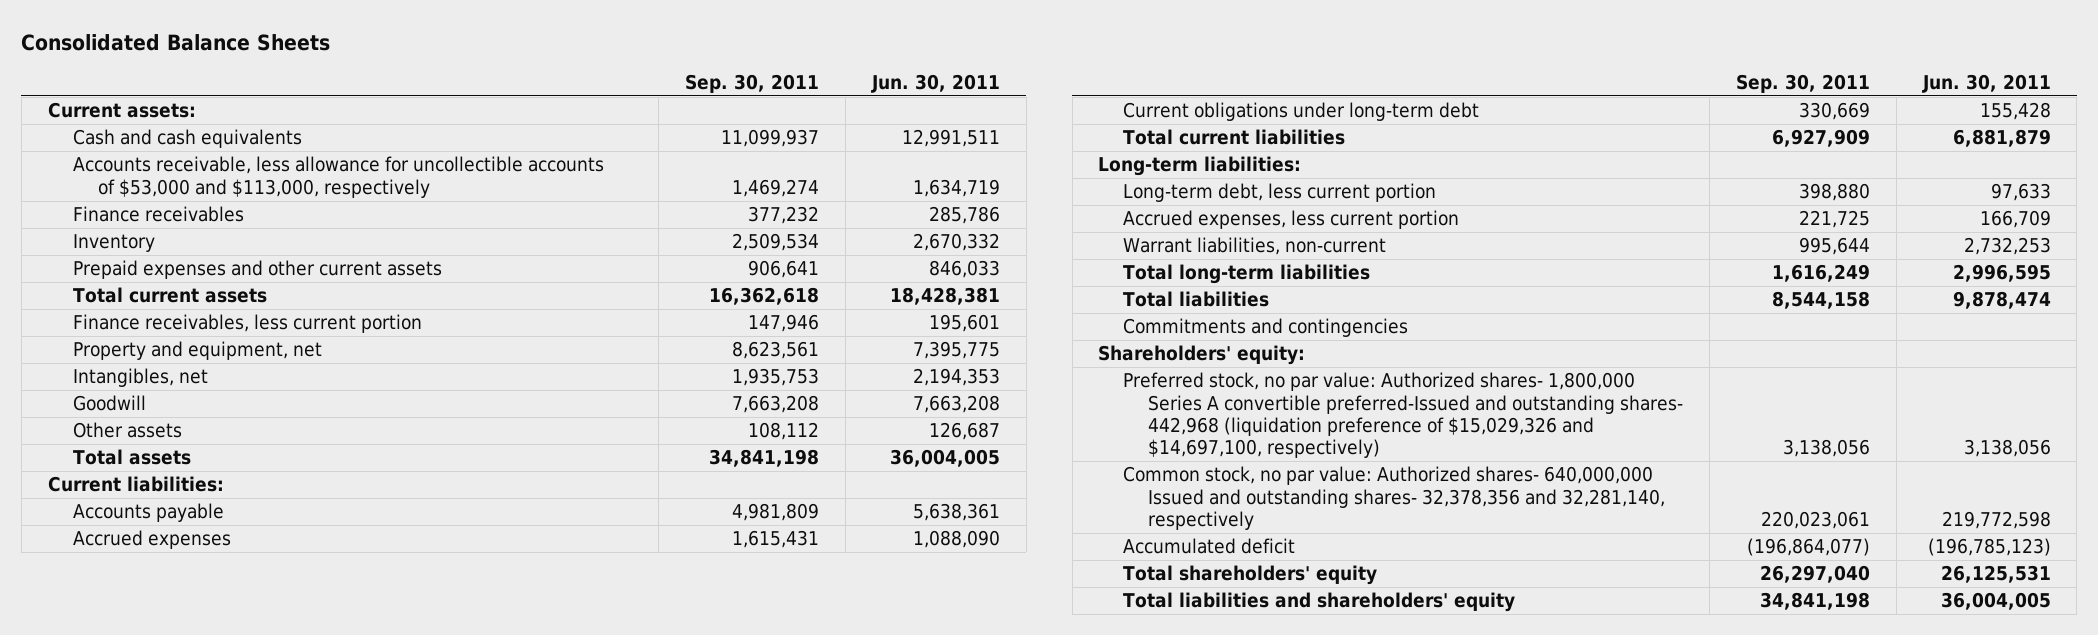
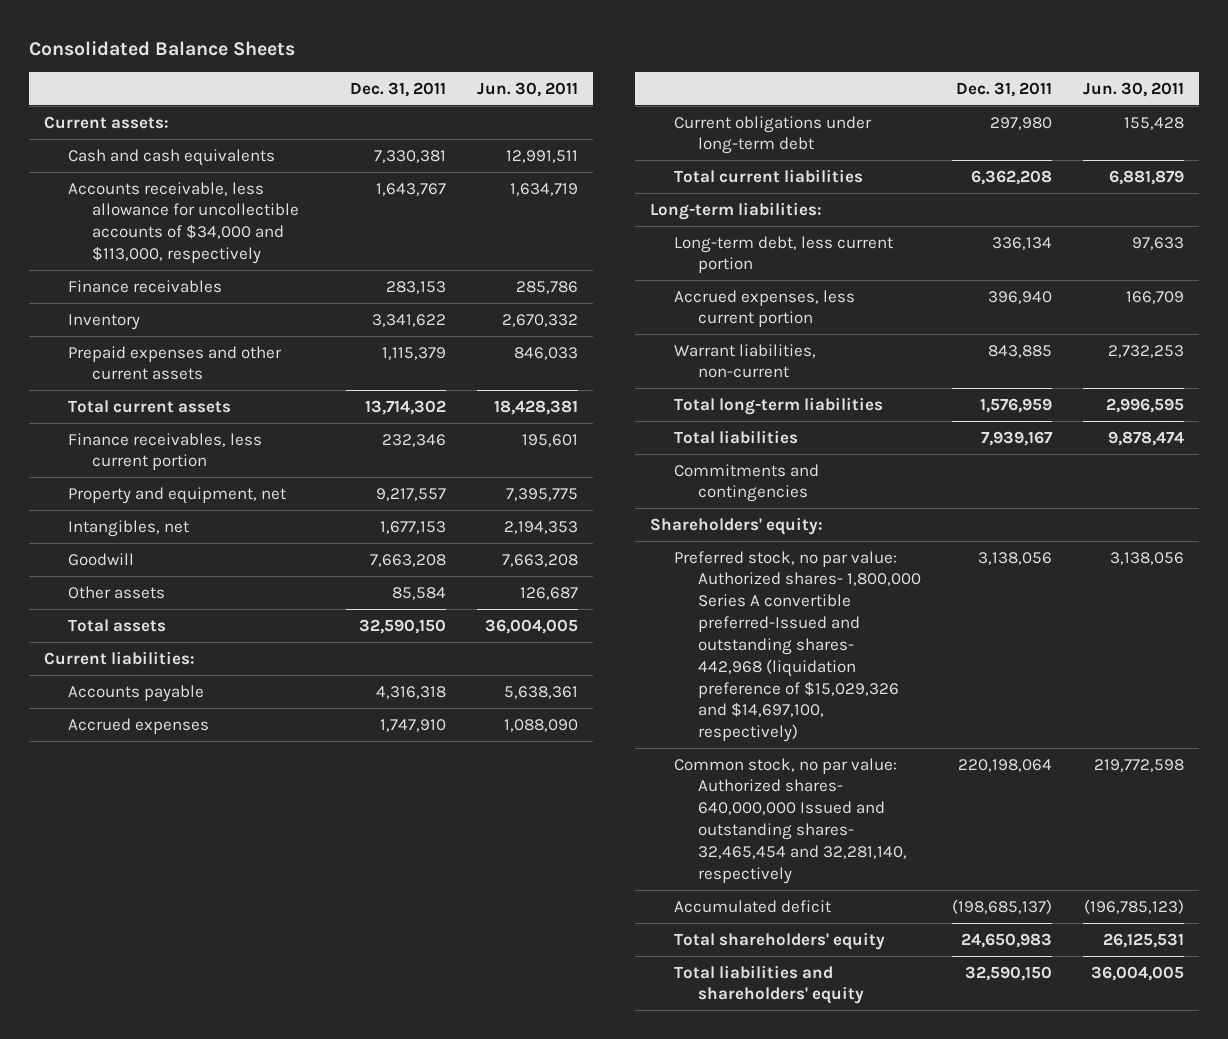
- | Sep. 30, 2011 | Jun. 30, 2011
+ | Dec. 31, 2011 | Jun. 30, 2011
- Accounts receivable, less allowance for uncollectible accounts of $53,000 and $113,000, respectively | 1,469,274 | 1,634,719
+ Accounts receivable, less allowance for uncollectible accounts of $34,000 and $113,000, respectively | 1,643,767 | 1,634,719
- Common stock, no par value: Authorized shares- 640,000,000 Issued and outstanding shares- 32,378,356 and 32,281,140, respectively | 220,023,061 | 219,772,598
+ Common stock, no par value: Authorized shares- 640,000,000 Issued and outstanding shares- 32,465,454 and 32,281,140, respectively | 220,198,064 | 219,772,598

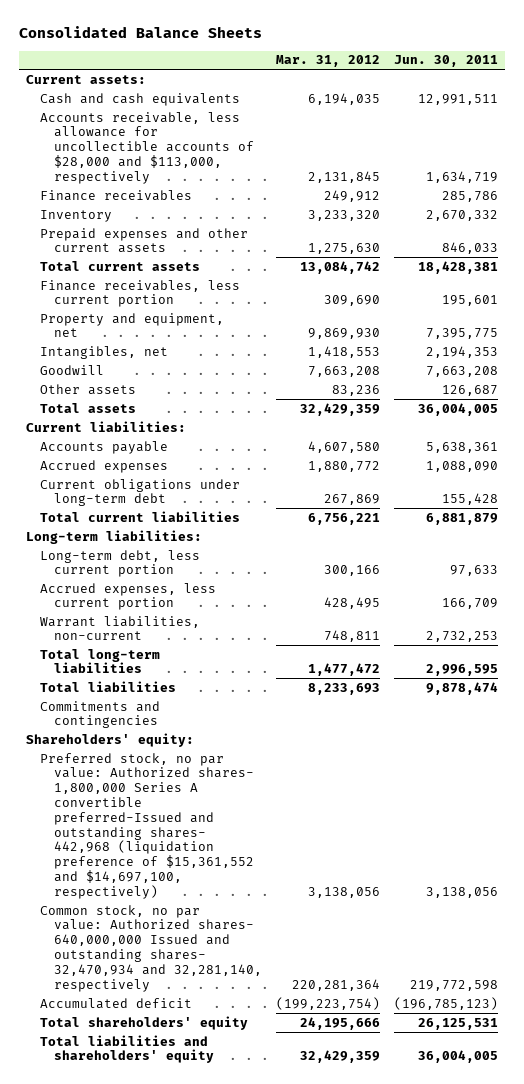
- | Dec. 31, 2011 | Jun. 30, 2011
+ | Mar. 31, 2012 | Jun. 30, 2011
- Accounts receivable, less allowance for uncollectible accounts of $34,000 and $113,000, respectively | 1,643,767 | 1,634,719
+ Accounts receivable, less allowance for uncollectible accounts of $28,000 and $113,000, respectively | 2,131,845 | 1,634,719
- Preferred stock, no par value: Authorized shares- 1,800,000 Series A convertible preferred-Issued and outstanding shares- 442,968 (liquidation preference of $15,029,326 and $14,697,100, respectively) | 3,138,056 | 3,138,056
- Common stock, no par value: Authorized shares- 640,000,000 Issued and outstanding shares- 32,465,454 and 32,281,140, respectively | 220,198,064 | 219,772,598
+ Preferred stock, no par value: Authorized shares- 1,800,000 Series A convertible preferred-Issued and outstanding shares- 442,968 (liquidation preference of $15,361,552 and $14,697,100, respectively) | 3,138,056 | 3,138,056
+ Common stock, no par value: Authorized shares- 640,000,000 Issued and outstanding shares- 32,470,934 and 32,281,140, respectively | 220,281,364 | 219,772,598

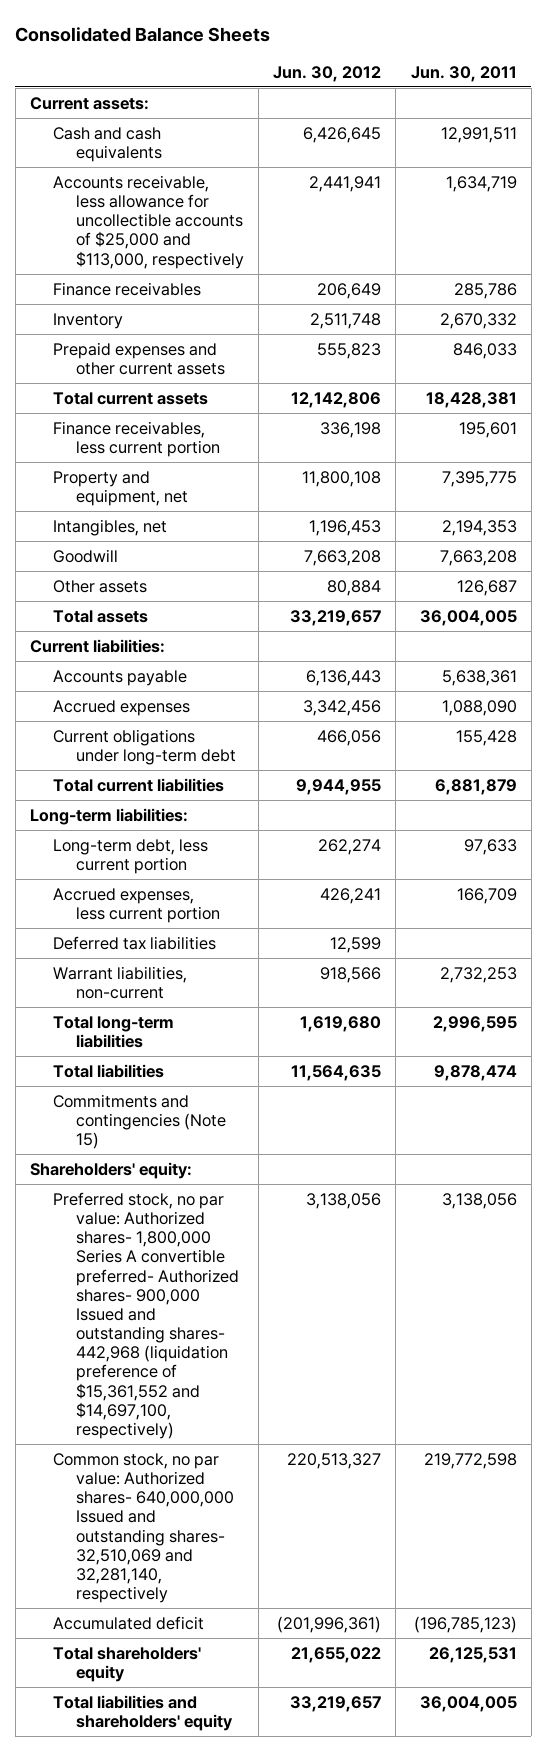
- | Mar. 31, 2012 | Jun. 30, 2011
+ | Jun. 30, 2012 | Jun. 30, 2011
- Accounts receivable, less allowance for uncollectible accounts of $28,000 and $113,000, respectively | 2,131,845 | 1,634,719
+ Accounts receivable, less allowance for uncollectible accounts of $25,000 and $113,000, respectively | 2,441,941 | 1,634,719
+ Deferred tax liabilities | 12,599 |
- Commitments and contingencies
+ Commitments and contingencies (Note 15)
- Preferred stock, no par value: Authorized shares- 1,800,000 Series A convertible preferred-Issued and outstanding shares- 442,968 (liquidation preference of $15,361,552 and $14,697,100, respectively) | 3,138,056 | 3,138,056
- Common stock, no par value: Authorized shares- 640,000,000 Issued and outstanding shares- 32,470,934 and 32,281,140, respectively | 220,281,364 | 219,772,598
+ Preferred stock, no par value: Authorized shares- 1,800,000 Series A convertible preferred- Authorized shares- 900,000 Issued and outstanding shares- 442,968 (liquidation preference of $15,361,552 and $14,697,100, respectively) | 3,138,056 | 3,138,056
+ Common stock, no par value: Authorized shares- 640,000,000 Issued and outstanding shares- 32,510,069 and 32,281,140, respectively | 220,513,327 | 219,772,598

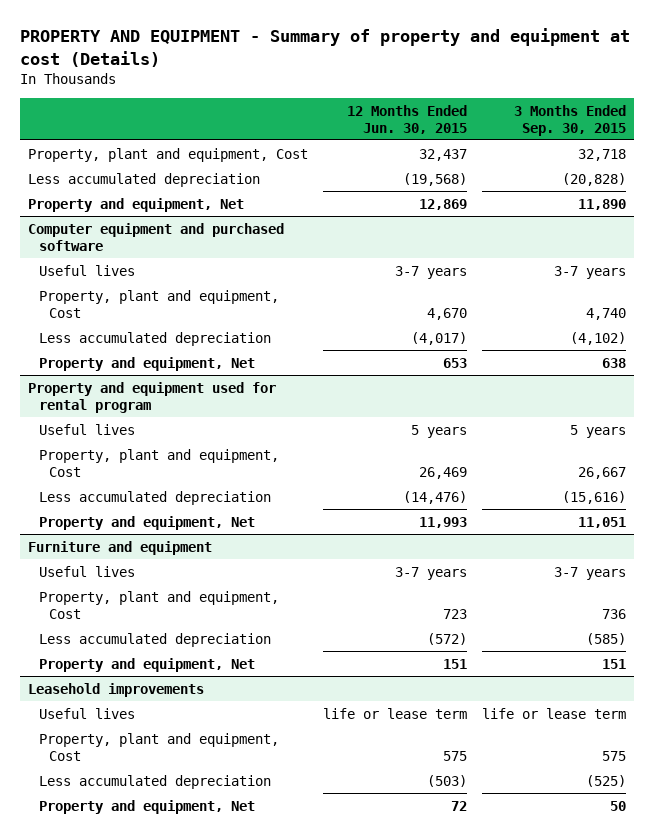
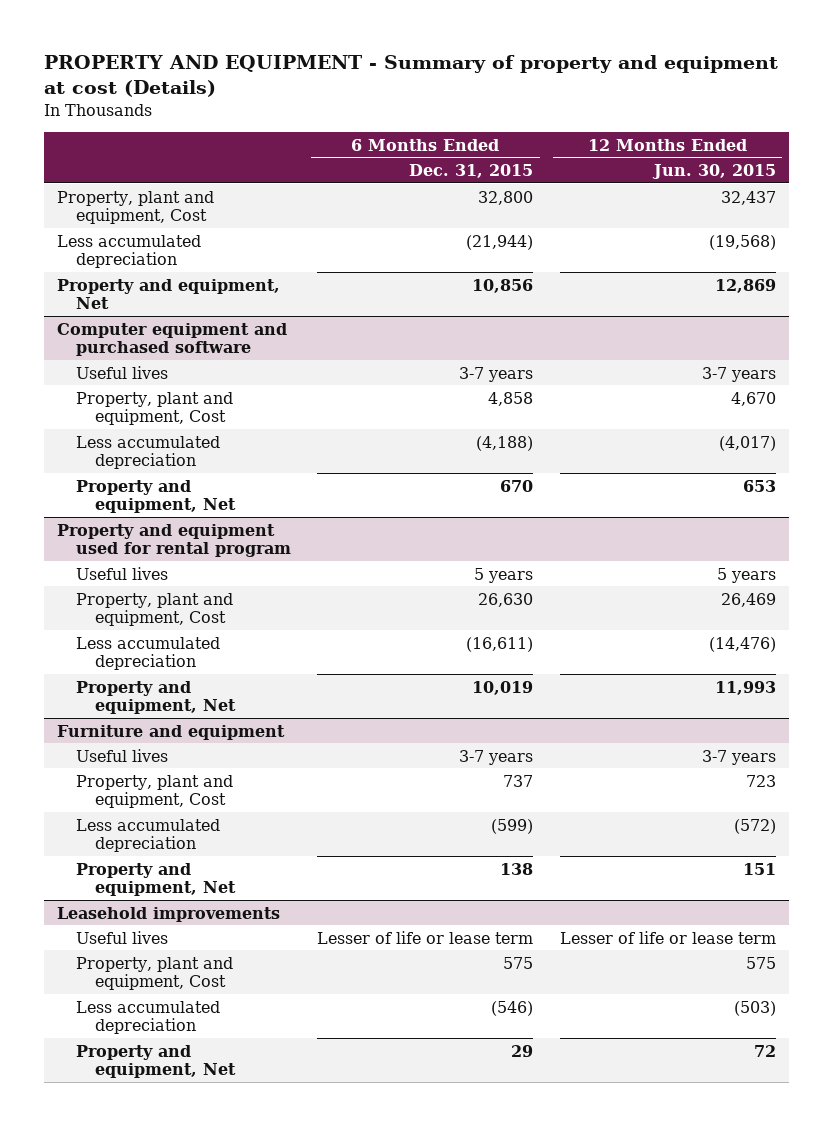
- | 12 Months Ended Jun. 30, 2015 | 3 Months Ended Sep. 30, 2015
+ | 6 Months Ended Dec. 31, 2015 | 12 Months Ended Jun. 30, 2015
@ Leasehold improvements
- Useful lives | life or lease term | life or lease term
+ Useful lives | Lesser of life or lease term | Lesser of life or lease term

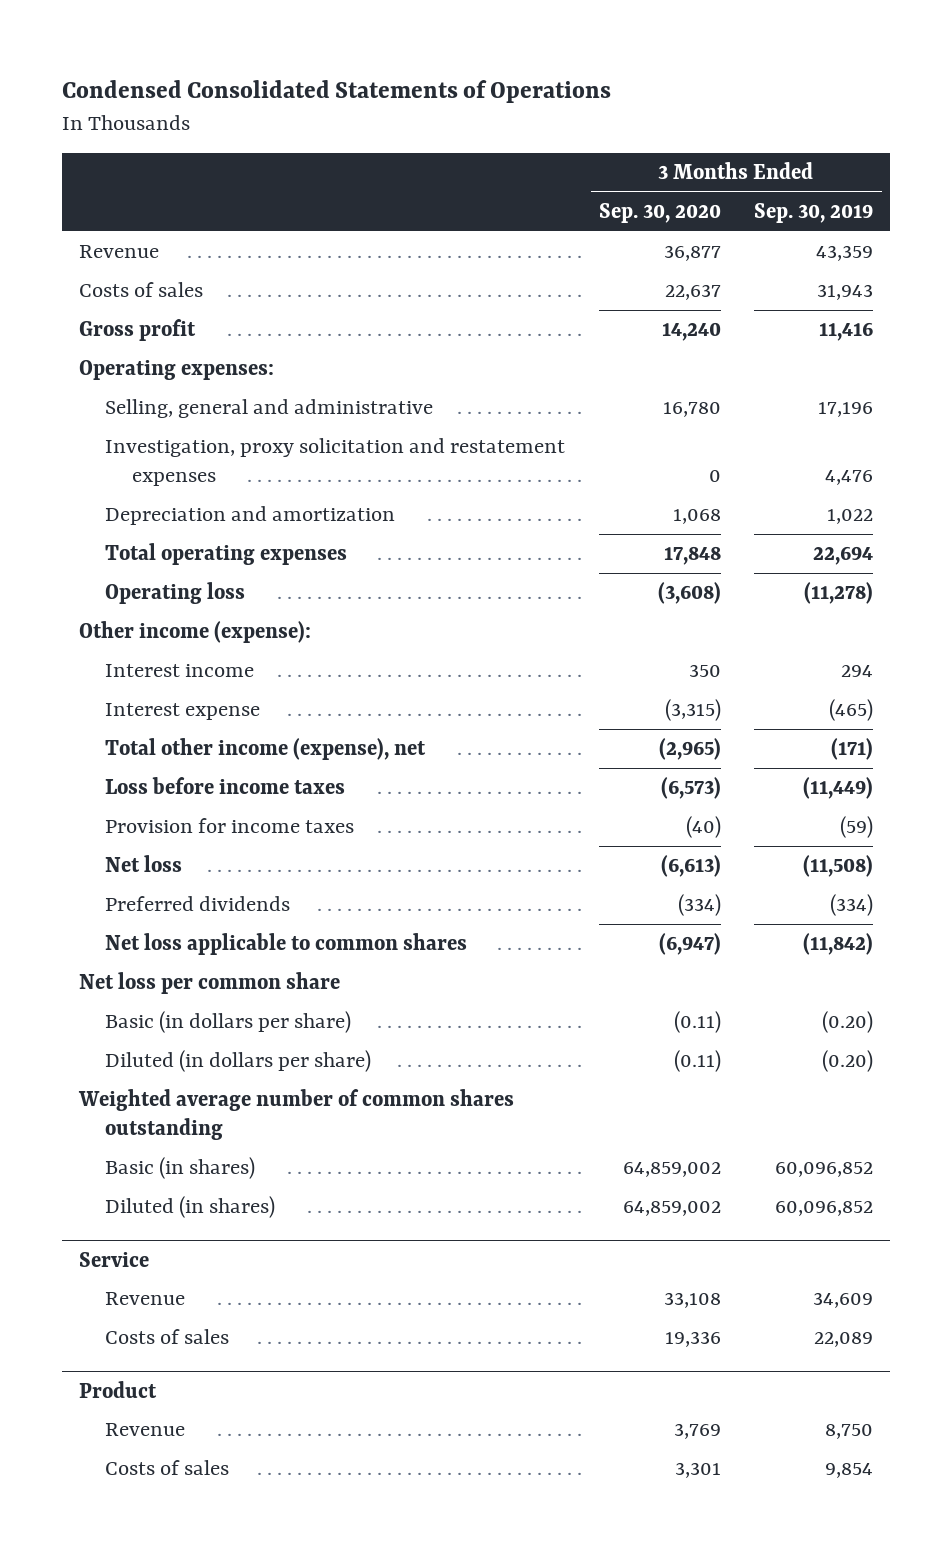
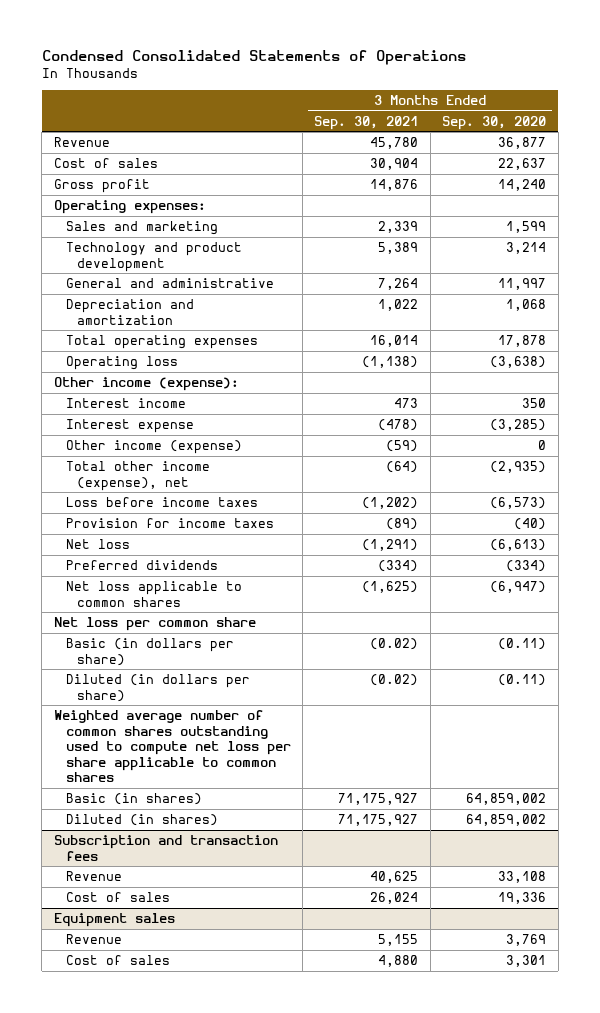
- | 3 Months Ended Sep. 30, 2020 | 3 Months Ended Sep. 30, 2019
+ | 3 Months Ended Sep. 30, 2021 | 3 Months Ended Sep. 30, 2020
- Costs of sales | 22,637 | 31,943
+ Cost of sales | 30,904 | 22,637
- Selling, general and administrative | 16,780 | 17,196
- Investigation, proxy solicitation and restatement expenses | 0 | 4,476
+ Sales and marketing | 2,339 | 1,599
+ Technology and product development | 5,389 | 3,214
+ General and administrative | 7,264 | 11,997
- Total operating expenses | 17,848 | 22,694
- Operating loss | (3,608) | (11,278)
+ Total operating expenses | 16,014 | 17,878
+ Operating loss | (1,138) | (3,638)
- Interest expense | (3,315) | (465)
- Total other income (expense), net | (2,965) | (171)
+ Interest expense | (478) | (3,285)
+ Other income (expense) | (59) | 0
+ Total other income (expense), net | (64) | (2,935)
- Weighted average number of common shares outstanding
+ Weighted average number of common shares outstanding used to compute net loss per share applicable to common shares
- Service
+ Subscription and transaction fees
- Costs of sales | 19,336 | 22,089
- Product
+ Cost of sales | 26,024 | 19,336
+ Equipment sales
- Costs of sales | 3,301 | 9,854
+ Cost of sales | 4,880 | 3,301

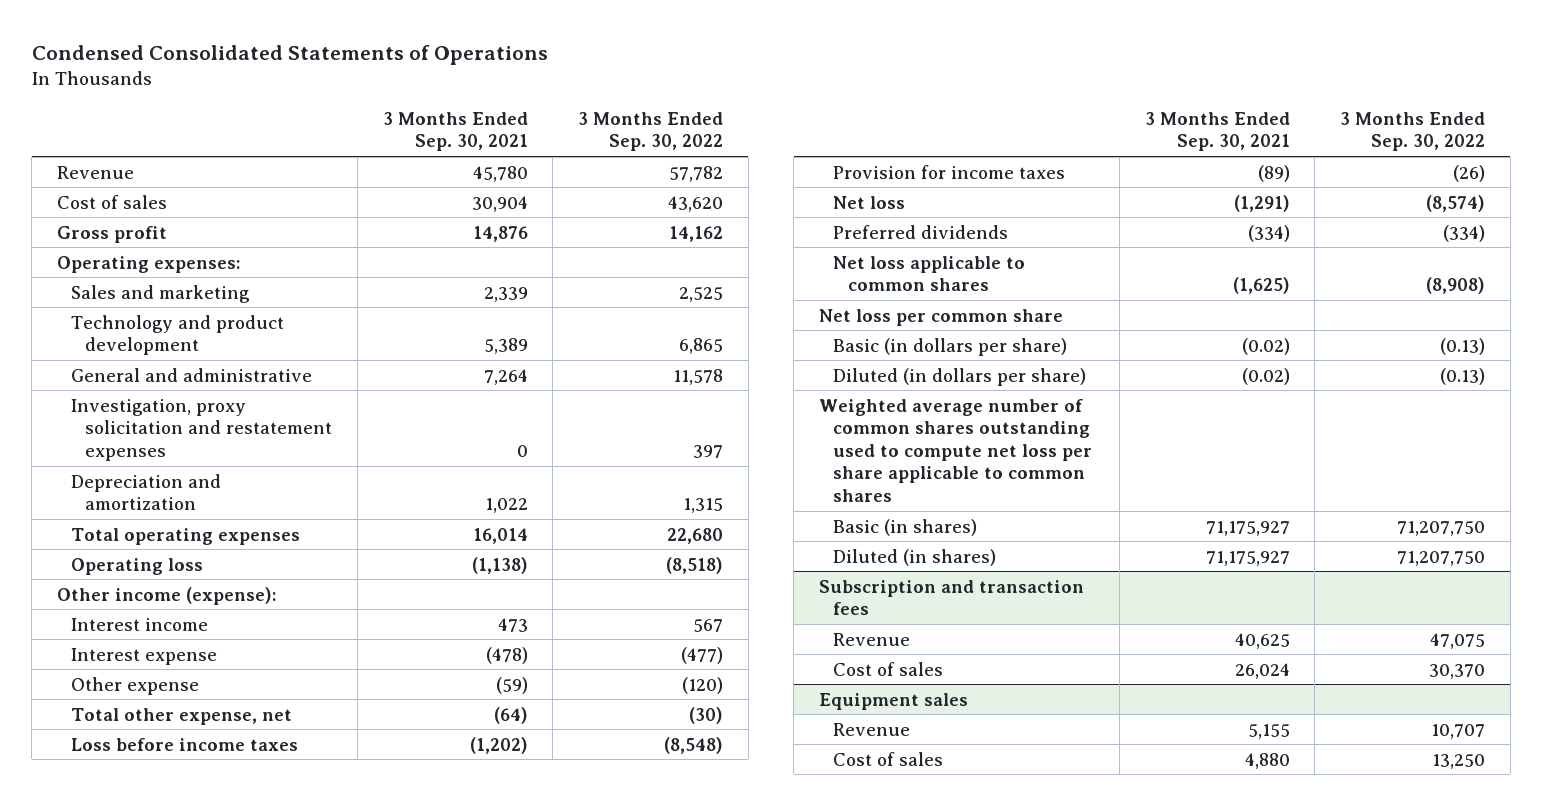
- | 3 Months Ended Sep. 30, 2021 | 3 Months Ended Sep. 30, 2020
+ | 3 Months Ended Sep. 30, 2021 | 3 Months Ended Sep. 30, 2022
+ Investigation, proxy solicitation and restatement expenses | 0 | 397
- Other income (expense) | (59) | 0
- Total other income (expense), net | (64) | (2,935)
+ Other expense | (59) | (120)
+ Total other expense, net | (64) | (30)

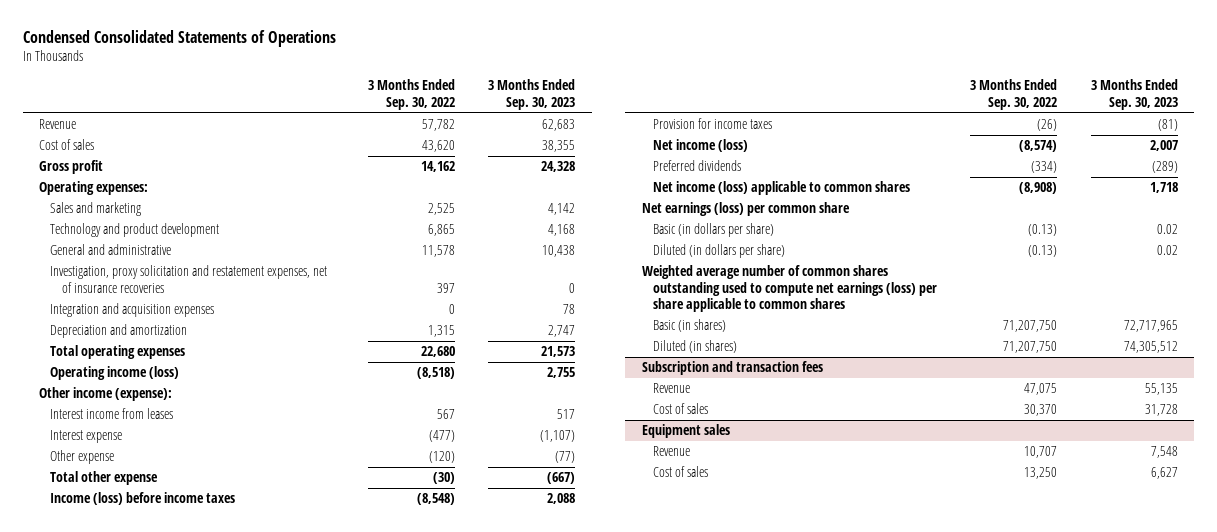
- | 3 Months Ended Sep. 30, 2021 | 3 Months Ended Sep. 30, 2022
+ | 3 Months Ended Sep. 30, 2022 | 3 Months Ended Sep. 30, 2023
- Investigation, proxy solicitation and restatement expenses | 0 | 397
+ Investigation, proxy solicitation and restatement expenses, net of insurance recoveries | 397 | 0
+ Integration and acquisition expenses | 0 | 78
- Operating loss | (1,138) | (8,518)
+ Operating income (loss) | (8,518) | 2,755
- Interest income | 473 | 567
+ Interest income from leases | 567 | 517
- Total other expense, net | (64) | (30)
- Loss before income taxes | (1,202) | (8,548)
+ Total other expense | (30) | (667)
+ Income (loss) before income taxes | (8,548) | 2,088
- Net loss | (1,291) | (8,574)
+ Net income (loss) | (8,574) | 2,007
- Net loss applicable to common shares | (1,625) | (8,908)
- Net loss per common share
+ Net income (loss) applicable to common shares | (8,908) | 1,718
+ Net earnings (loss) per common share
- Weighted average number of common shares outstanding used to compute net loss per share applicable to common shares
+ Weighted average number of common shares outstanding used to compute net earnings (loss) per share applicable to common shares

